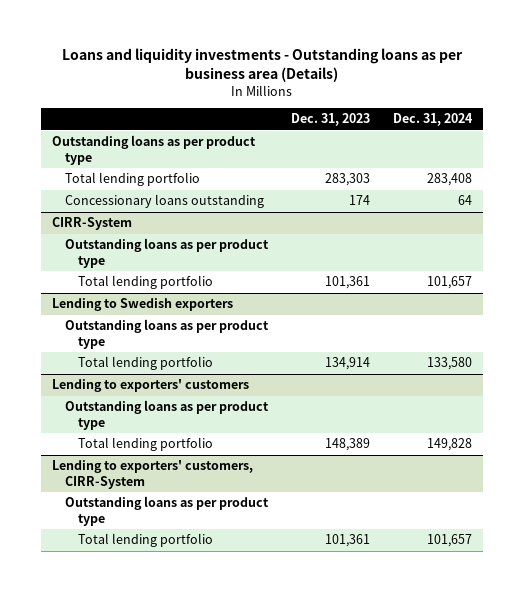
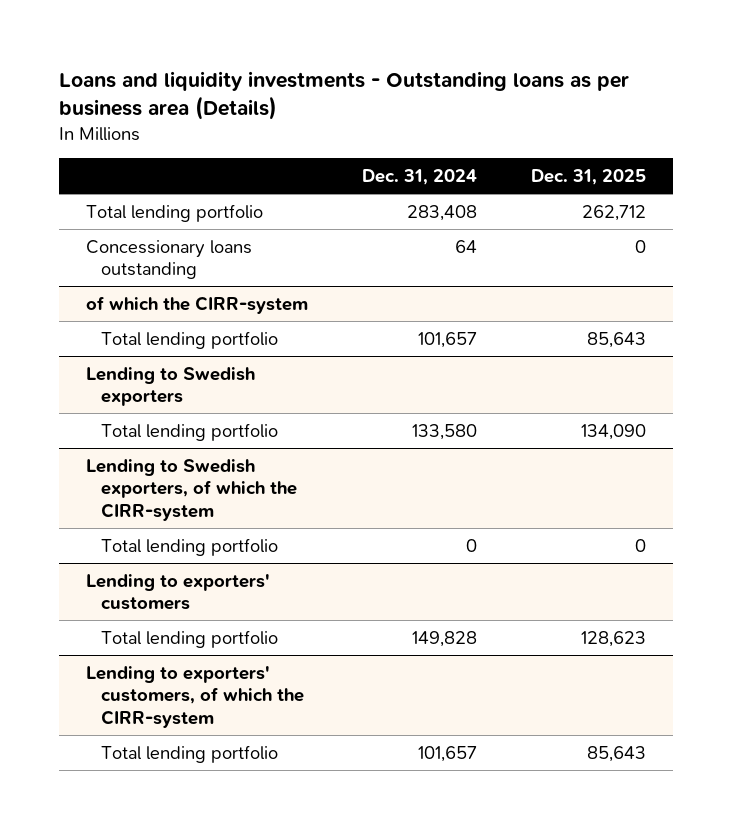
- | Dec. 31, 2023 | Dec. 31, 2024
+ | Dec. 31, 2024 | Dec. 31, 2025
- Outstanding loans as per product type
- CIRR-System
- Outstanding loans as per product type
+ of which the CIRR-system
@ Lending to Swedish exporters
- Outstanding loans as per product type
+ Lending to Swedish exporters, of which the CIRR-system
+ Total lending portfolio | 0 | 0
@ Lending to exporters' customers
- Outstanding loans as per product type
- Lending to exporters' customers, CIRR-System
- Outstanding loans as per product type
+ Lending to exporters' customers, of which the CIRR-system

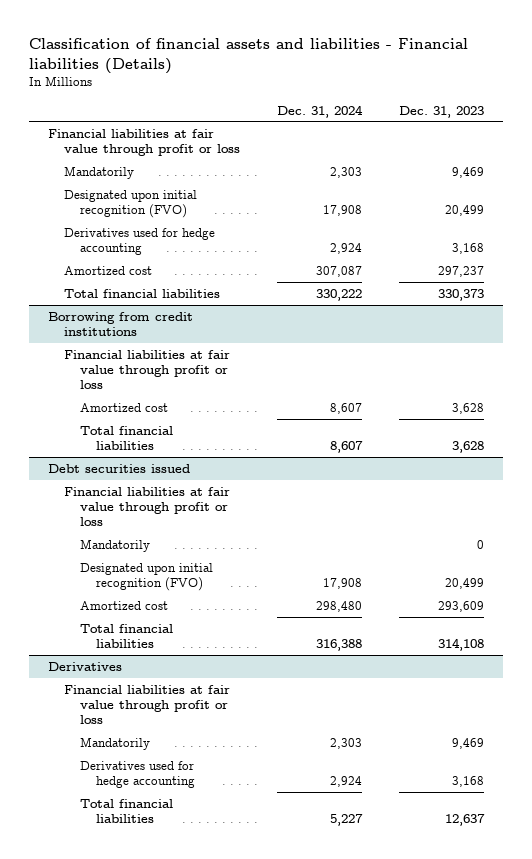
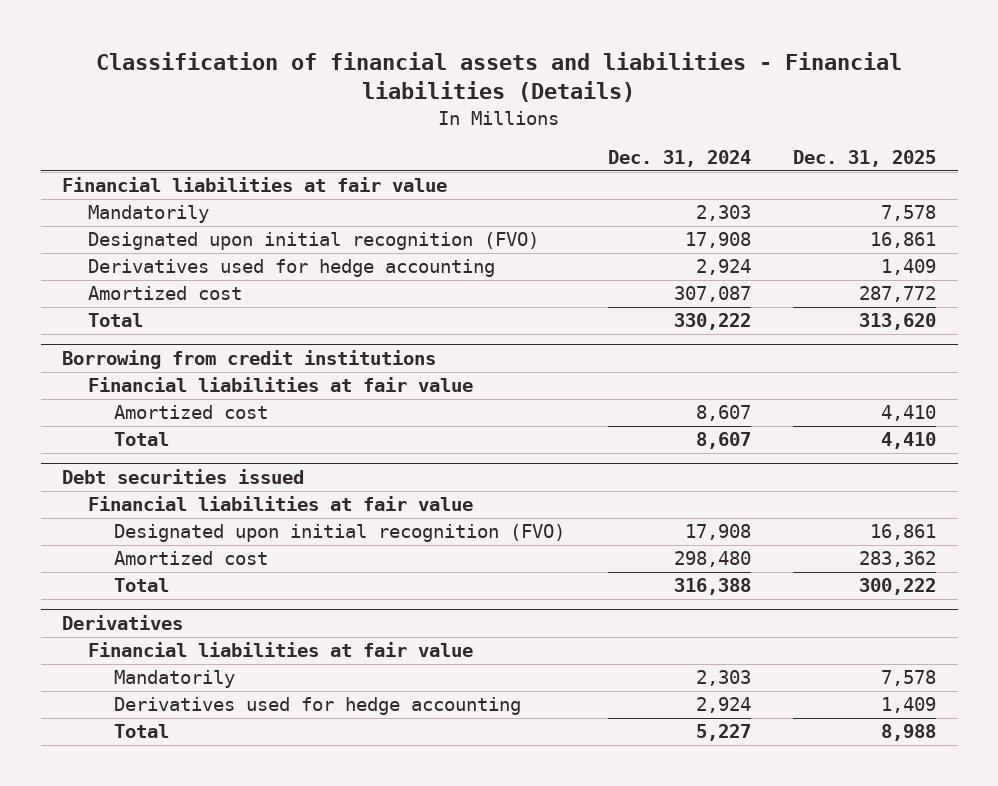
- | Dec. 31, 2024 | Dec. 31, 2023
+ | Dec. 31, 2024 | Dec. 31, 2025
- Financial liabilities at fair value through profit or loss
+ Financial liabilities at fair value
- Total financial liabilities | 330,222 | 330,373
+ Total | 330,222 | 313,620
@ Borrowing from credit institutions
- Financial liabilities at fair value through profit or loss
+ Financial liabilities at fair value
- Total financial liabilities | 8,607 | 3,628
+ Total | 8,607 | 4,410
@ Debt securities issued
- Financial liabilities at fair value through profit or loss
- Mandatorily | | 0
+ Financial liabilities at fair value
- Total financial liabilities | 316,388 | 314,108
+ Total | 316,388 | 300,222
@ Derivatives
- Financial liabilities at fair value through profit or loss
+ Financial liabilities at fair value
- Total financial liabilities | 5,227 | 12,637
+ Total | 5,227 | 8,988

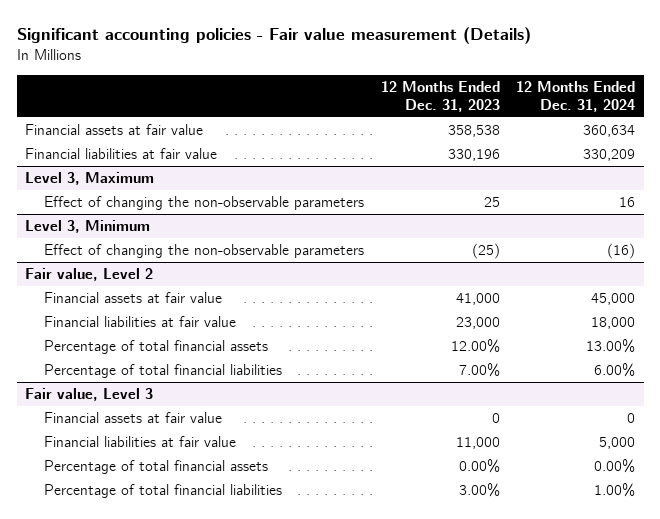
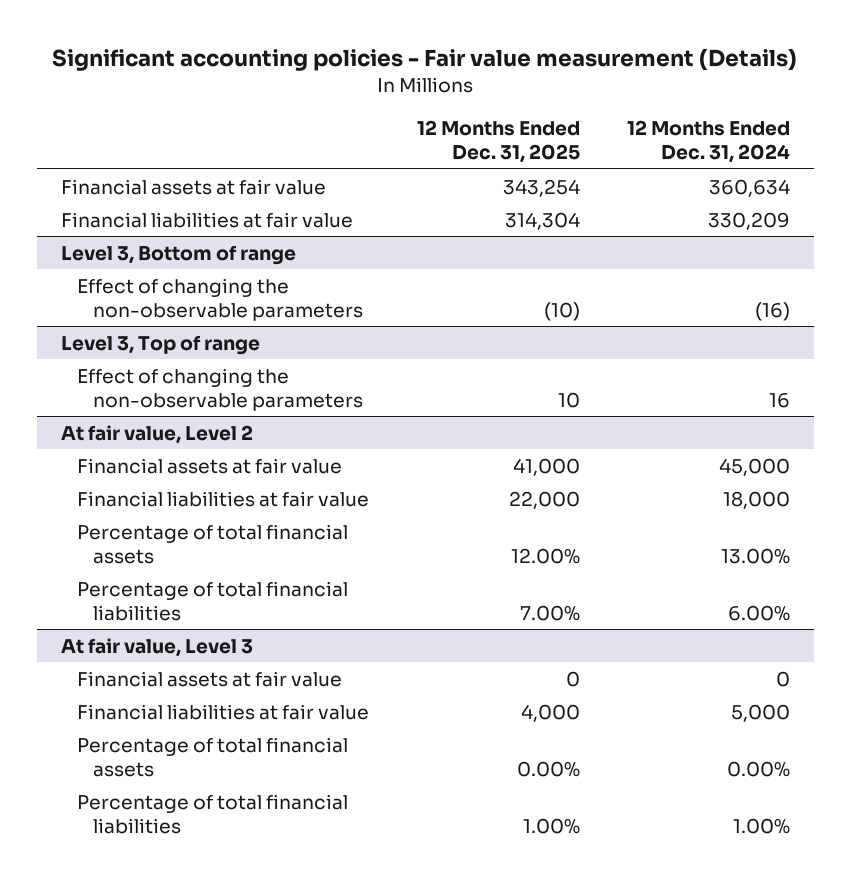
- | 12 Months Ended Dec. 31, 2023 | 12 Months Ended Dec. 31, 2024
+ | 12 Months Ended Dec. 31, 2025 | 12 Months Ended Dec. 31, 2024
- Level 3, Maximum
- Effect of changing the non-observable parameters | 25 | 16
- Level 3, Minimum
+ Level 3, Bottom of range
- Fair value, Level 2
+ Level 3, Top of range
+ Effect of changing the non-observable parameters | 10 | 16
+ At fair value, Level 2
- Fair value, Level 3
+ At fair value, Level 3

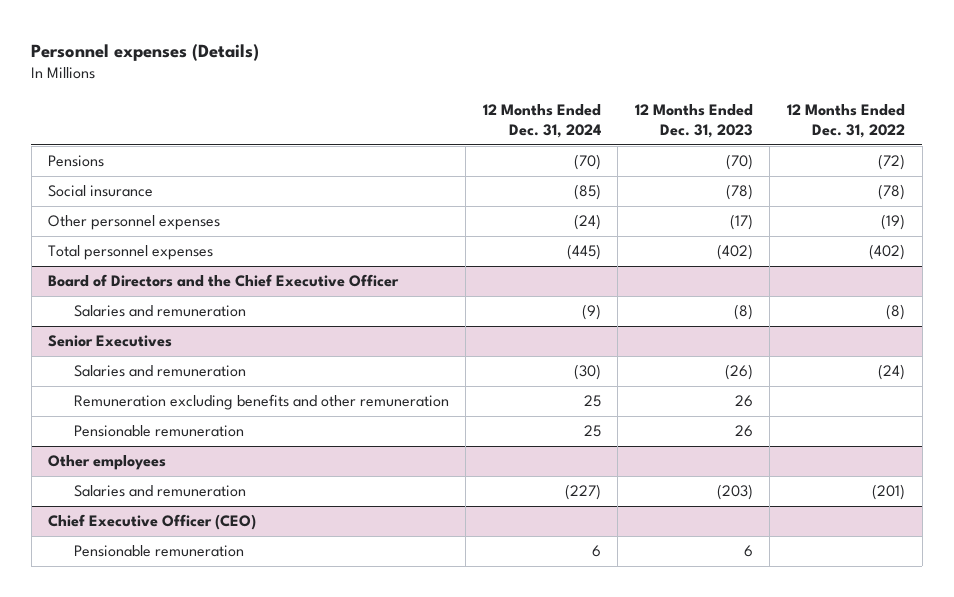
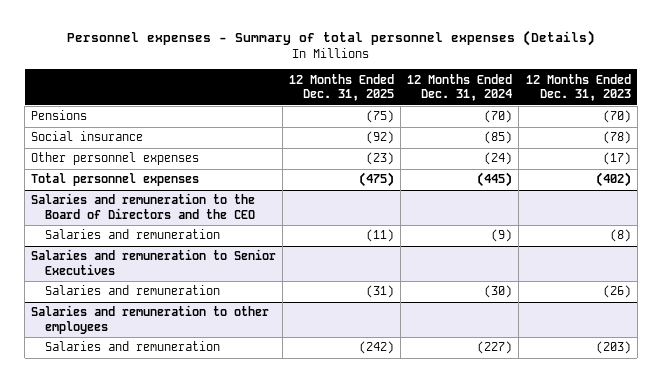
- Personnel expenses (Details)
+ Personnel expenses - Summary of total personnel expenses (Details)
- | 12 Months Ended Dec. 31, 2024 | 12 Months Ended Dec. 31, 2023 | 12 Months Ended Dec. 31, 2022
+ | 12 Months Ended Dec. 31, 2025 | 12 Months Ended Dec. 31, 2024 | 12 Months Ended Dec. 31, 2023
- Board of Directors and the Chief Executive Officer
+ Salaries and remuneration to the Board of Directors and the CEO
- Senior Executives
+ Salaries and remuneration to Senior Executives
- Remuneration excluding benefits and other remuneration | 25 | 26 |
- Pensionable remuneration | 25 | 26 |
- Other employees
+ Salaries and remuneration to other employees
- Chief Executive Officer (CEO)
- Pensionable remuneration | 6 | 6 |

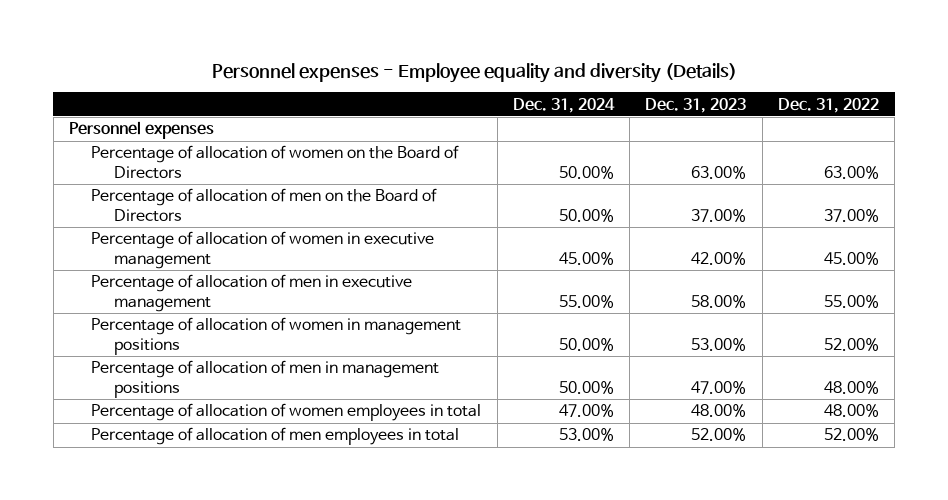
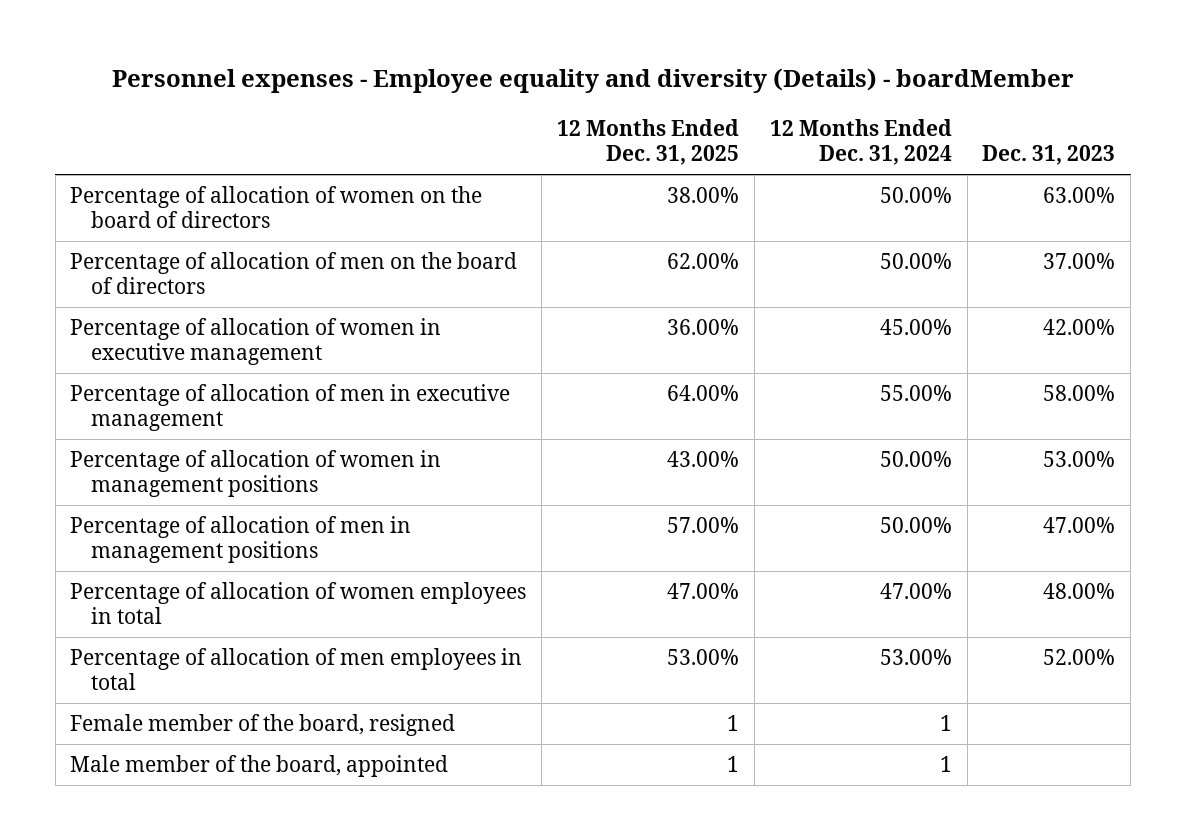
- Personnel expenses - Employee equality and diversity (Details)
+ Personnel expenses - Employee equality and diversity (Details) - boardMember
- | Dec. 31, 2024 | Dec. 31, 2023 | Dec. 31, 2022
+ | 12 Months Ended Dec. 31, 2025 | 12 Months Ended Dec. 31, 2024 | Dec. 31, 2023
- Personnel expenses
- Percentage of allocation of women on the Board of Directors | 50.00% | 63.00% | 63.00%
- Percentage of allocation of men on the Board of Directors | 50.00% | 37.00% | 37.00%
+ Percentage of allocation of women on the board of directors | 38.00% | 50.00% | 63.00%
+ Percentage of allocation of men on the board of directors | 62.00% | 50.00% | 37.00%
+ Female member of the board, resigned | 1 | 1 |
+ Male member of the board, appointed | 1 | 1 |

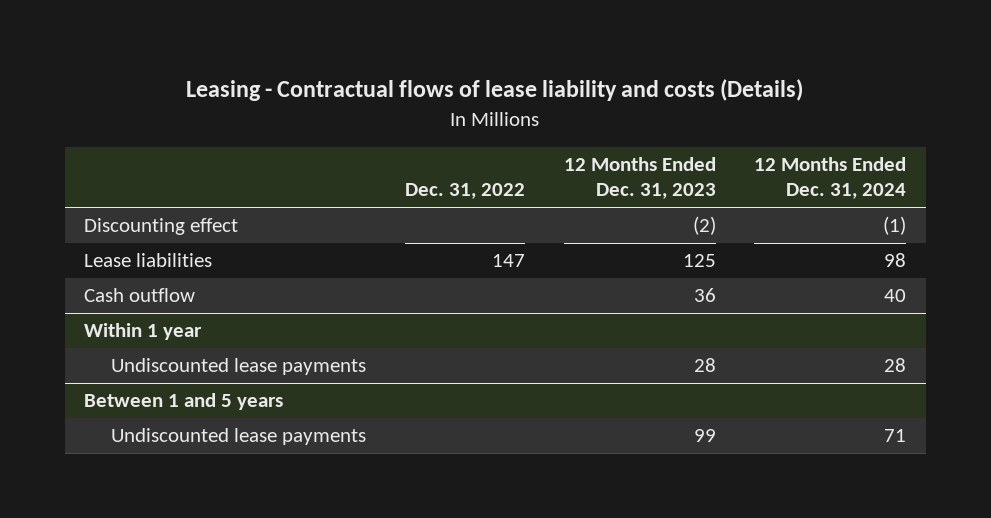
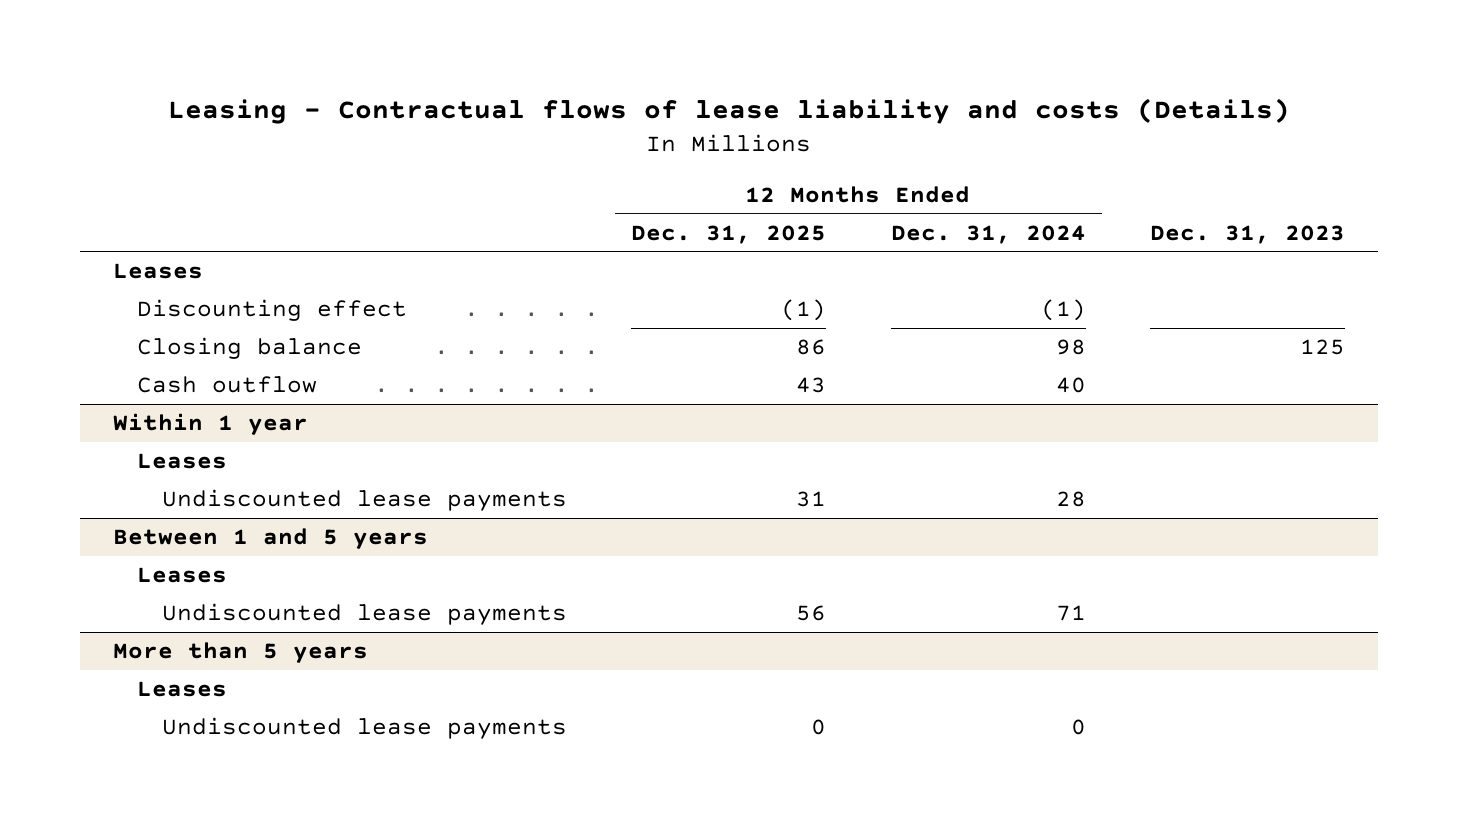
- | Dec. 31, 2022 | 12 Months Ended Dec. 31, 2023 | 12 Months Ended Dec. 31, 2024
+ | 12 Months Ended Dec. 31, 2025 | 12 Months Ended Dec. 31, 2024 | Dec. 31, 2023
+ Leases
- Lease liabilities | 147 | 125 | 98
+ Closing balance | 86 | 98 | 125
@ Within 1 year
+ Leases
@ Between 1 and 5 years
+ Leases
+ More than 5 years
+ Leases
+ Undiscounted lease payments | 0 | 0 |

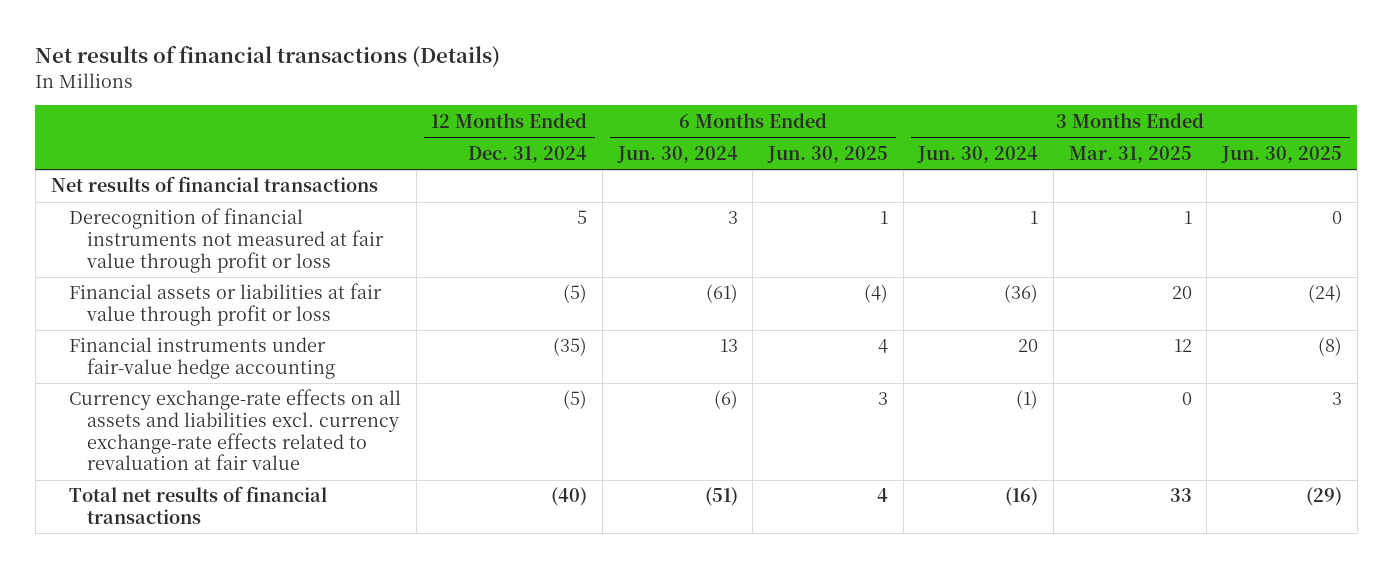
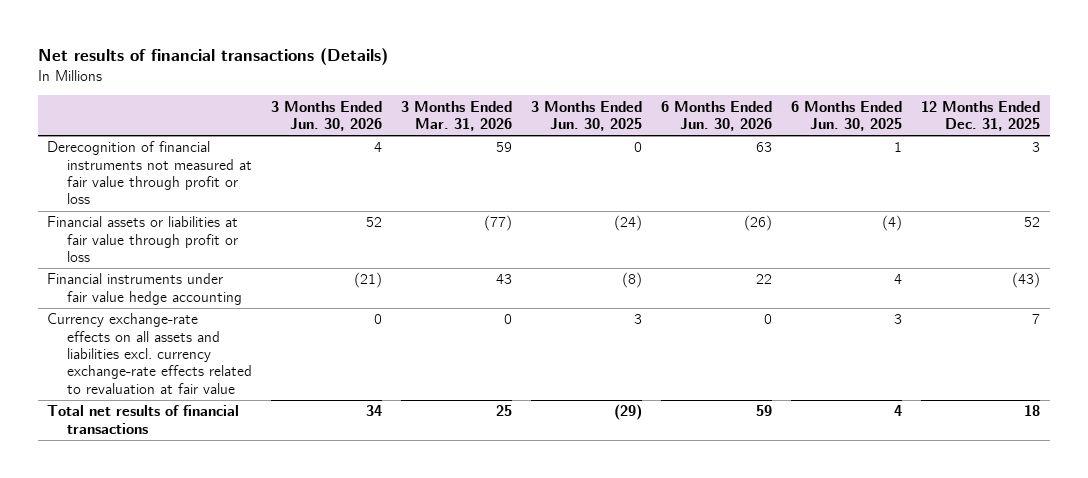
- | 12 Months Ended Dec. 31, 2024 | 6 Months Ended Jun. 30, 2024 | 6 Months Ended Jun. 30, 2025 | 3 Months Ended Jun. 30, 2024 | 3 Months Ended Mar. 31, 2025 | 3 Months Ended Jun. 30, 2025
+ | 3 Months Ended Jun. 30, 2026 | 3 Months Ended Mar. 31, 2026 | 3 Months Ended Jun. 30, 2025 | 6 Months Ended Jun. 30, 2026 | 6 Months Ended Jun. 30, 2025 | 12 Months Ended Dec. 31, 2025
- Net results of financial transactions
- Financial instruments under fair-value hedge accounting | (35) | 13 | 4 | 20 | 12 | (8)
+ Financial instruments under fair value hedge accounting | (21) | 43 | (8) | 22 | 4 | (43)

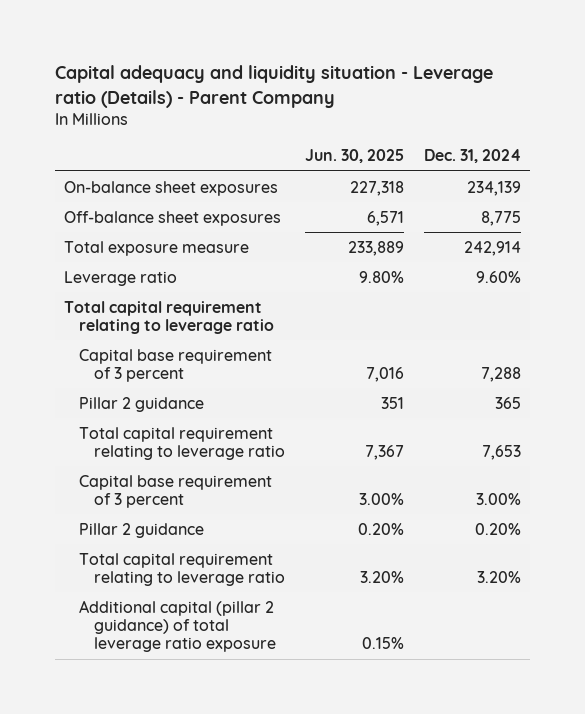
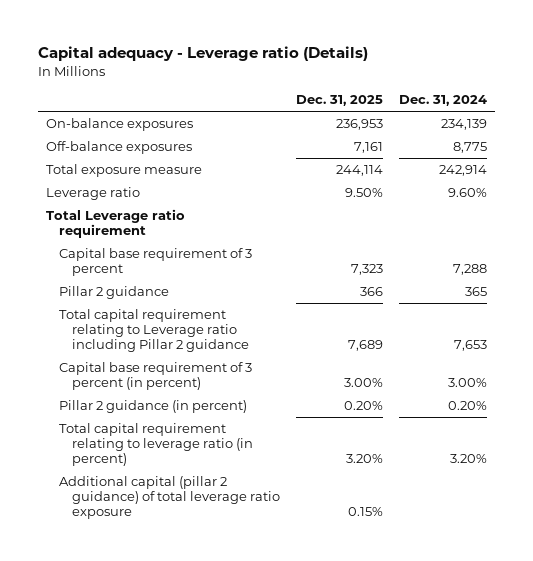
- Capital adequacy and liquidity situation - Leverage ratio (Details) - Parent Company
+ Capital adequacy - Leverage ratio (Details)
- | Jun. 30, 2025 | Dec. 31, 2024
+ | Dec. 31, 2025 | Dec. 31, 2024
- On-balance sheet exposures | 227,318 | 234,139
- Off-balance sheet exposures | 6,571 | 8,775
+ On-balance exposures | 236,953 | 234,139
+ Off-balance exposures | 7,161 | 8,775
- Total capital requirement relating to leverage ratio
+ Total Leverage ratio requirement
- Total capital requirement relating to leverage ratio | 7,367 | 7,653
- Capital base requirement of 3 percent | 3.00% | 3.00%
- Pillar 2 guidance | 0.20% | 0.20%
- Total capital requirement relating to leverage ratio | 3.20% | 3.20%
+ Total capital requirement relating to Leverage ratio including Pillar 2 guidance | 7,689 | 7,653
+ Capital base requirement of 3 percent (in percent) | 3.00% | 3.00%
+ Pillar 2 guidance (in percent) | 0.20% | 0.20%
+ Total capital requirement relating to leverage ratio (in percent) | 3.20% | 3.20%

